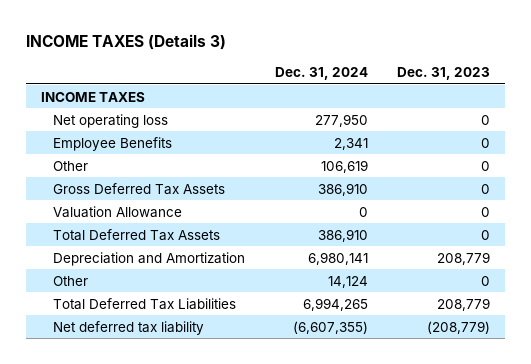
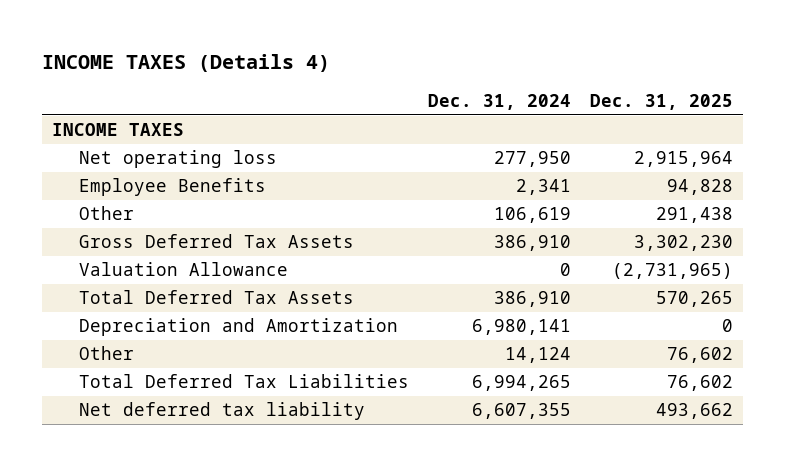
- INCOME TAXES (Details 3)
+ INCOME TAXES (Details 4)
- | Dec. 31, 2024 | Dec. 31, 2023
+ | Dec. 31, 2024 | Dec. 31, 2025
- Net deferred tax liability | (6,607,355) | (208,779)
+ Net deferred tax liability | 6,607,355 | 493,662

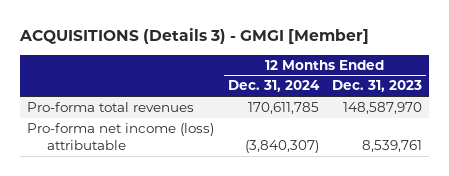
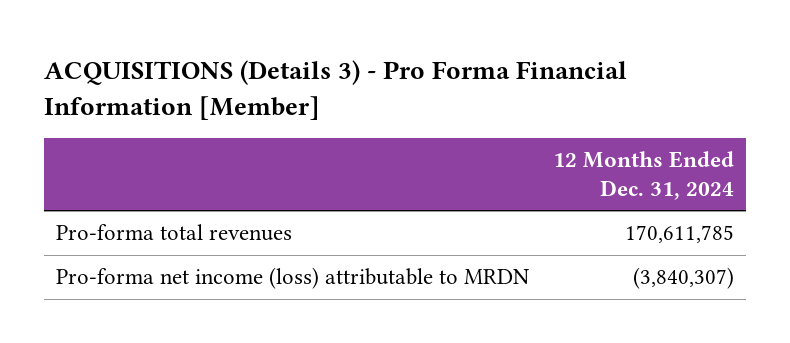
- ACQUISITIONS (Details 3) - GMGI [Member]
+ ACQUISITIONS (Details 3) - Pro Forma Financial Information [Member]
- | 12 Months Ended Dec. 31, 2024 | 12 Months Ended Dec. 31, 2023
+ | 12 Months Ended Dec. 31, 2024
- Pro-forma net income (loss) attributable | (3,840,307) | 8,539,761
+ Pro-forma net income (loss) attributable to MRDN | (3,840,307)

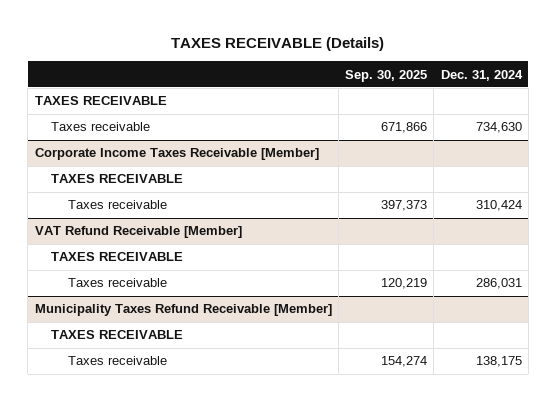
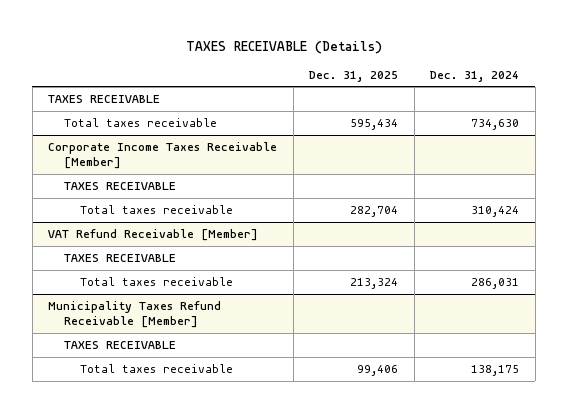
- | Sep. 30, 2025 | Dec. 31, 2024
+ | Dec. 31, 2025 | Dec. 31, 2024
- Taxes receivable | 671,866 | 734,630
+ Total taxes receivable | 595,434 | 734,630
@ Corporate Income Taxes Receivable [Member]
- Taxes receivable | 397,373 | 310,424
+ Total taxes receivable | 282,704 | 310,424
@ VAT Refund Receivable [Member]
- Taxes receivable | 120,219 | 286,031
+ Total taxes receivable | 213,324 | 286,031
@ Municipality Taxes Refund Receivable [Member]
- Taxes receivable | 154,274 | 138,175
+ Total taxes receivable | 99,406 | 138,175

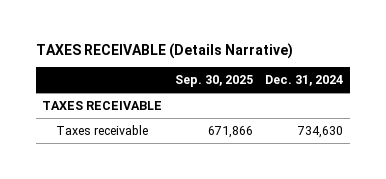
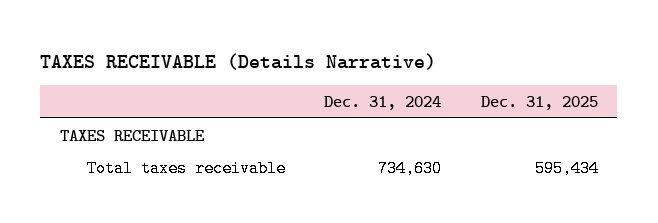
- | Sep. 30, 2025 | Dec. 31, 2024
+ | Dec. 31, 2024 | Dec. 31, 2025
- Taxes receivable | 671,866 | 734,630
+ Total taxes receivable | 734,630 | 595,434

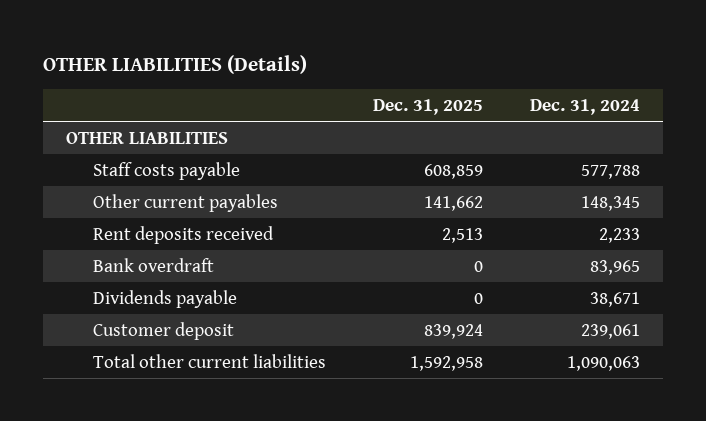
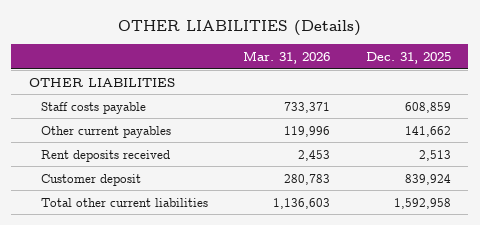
- | Dec. 31, 2025 | Dec. 31, 2024
+ | Mar. 31, 2026 | Dec. 31, 2025
- Bank overdraft | 0 | 83,965
- Dividends payable | 0 | 38,671

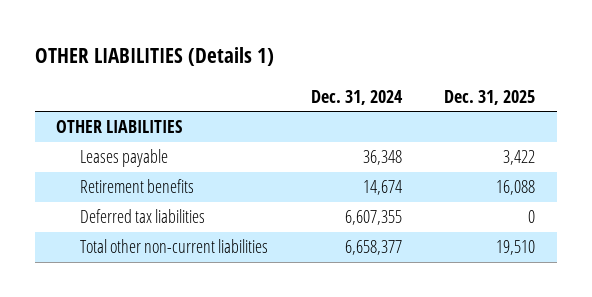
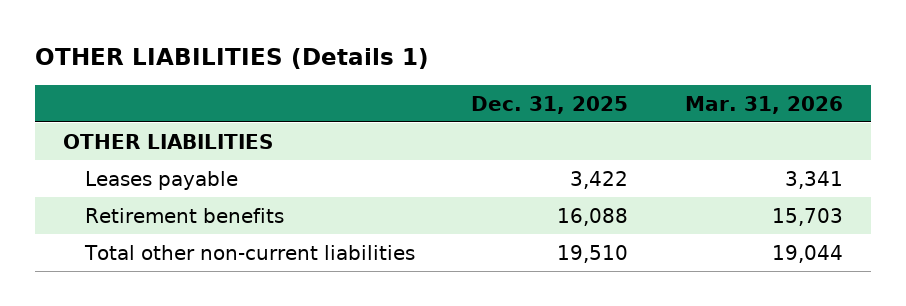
- | Dec. 31, 2024 | Dec. 31, 2025
+ | Dec. 31, 2025 | Mar. 31, 2026
- Deferred tax liabilities | 6,607,355 | 0

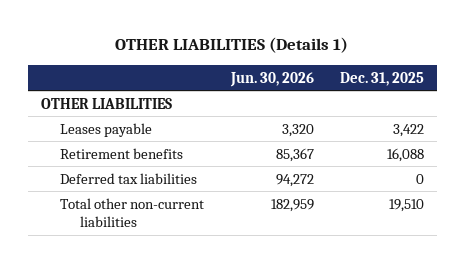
- | Dec. 31, 2025 | Mar. 31, 2026
+ | Jun. 30, 2026 | Dec. 31, 2025
+ Deferred tax liabilities | 94,272 | 0

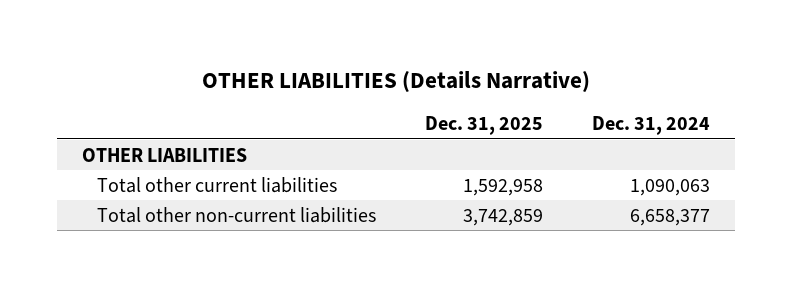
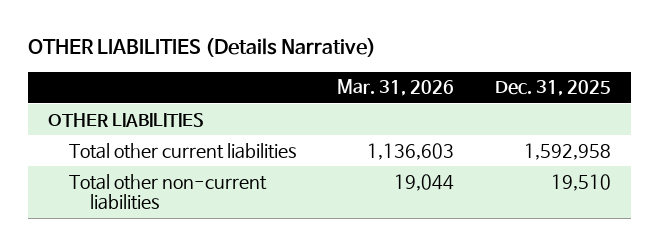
- | Dec. 31, 2025 | Dec. 31, 2024
+ | Mar. 31, 2026 | Dec. 31, 2025
- Total other non-current liabilities | 3,742,859 | 6,658,377
+ Total other non-current liabilities | 19,044 | 19,510

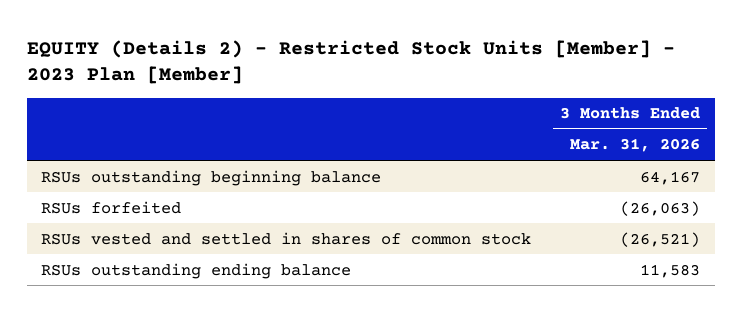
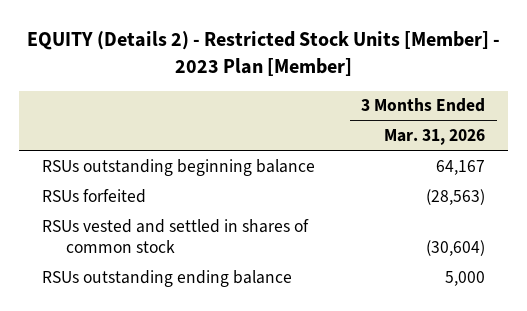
- RSUs forfeited | (26,063)
- RSUs vested and settled in shares of common stock | (26,521)
- RSUs outstanding ending balance | 11,583
+ RSUs forfeited | (28,563)
+ RSUs vested and settled in shares of common stock | (30,604)
+ RSUs outstanding ending balance | 5,000

